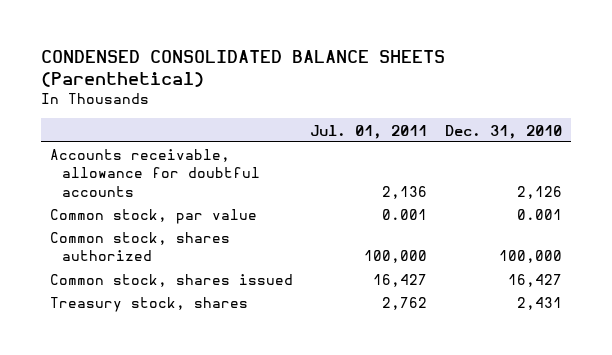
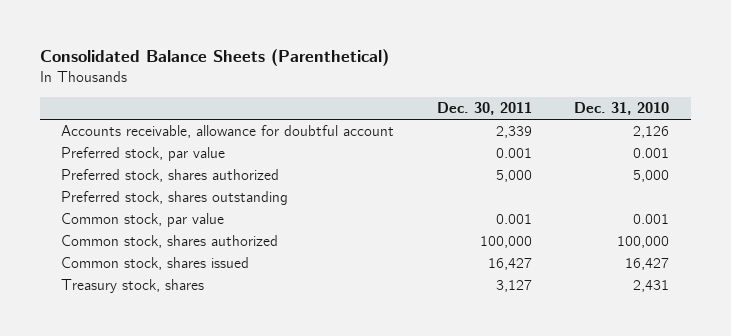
- CONDENSED CONSOLIDATED BALANCE SHEETS (Parenthetical)
+ Consolidated Balance Sheets (Parenthetical)
- | Jul. 01, 2011 | Dec. 31, 2010
+ | Dec. 30, 2011 | Dec. 31, 2010
- Accounts receivable, allowance for doubtful accounts | 2,136 | 2,126
+ Accounts receivable, allowance for doubtful account | 2,339 | 2,126
+ Preferred stock, par value | 0.001 | 0.001
+ Preferred stock, shares authorized | 5,000 | 5,000
+ Preferred stock, shares outstanding

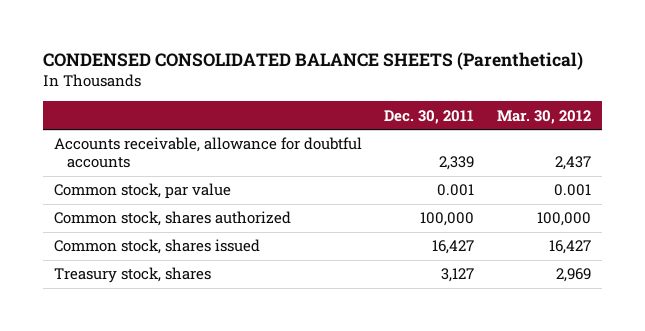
- Consolidated Balance Sheets (Parenthetical)
+ CONDENSED CONSOLIDATED BALANCE SHEETS (Parenthetical)
- | Dec. 30, 2011 | Dec. 31, 2010
+ | Dec. 30, 2011 | Mar. 30, 2012
- Accounts receivable, allowance for doubtful account | 2,339 | 2,126
- Preferred stock, par value | 0.001 | 0.001
- Preferred stock, shares authorized | 5,000 | 5,000
- Preferred stock, shares outstanding
+ Accounts receivable, allowance for doubtful accounts | 2,339 | 2,437

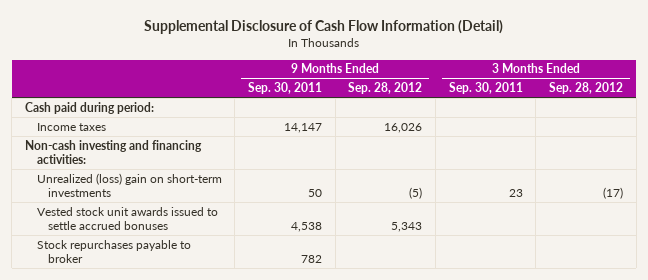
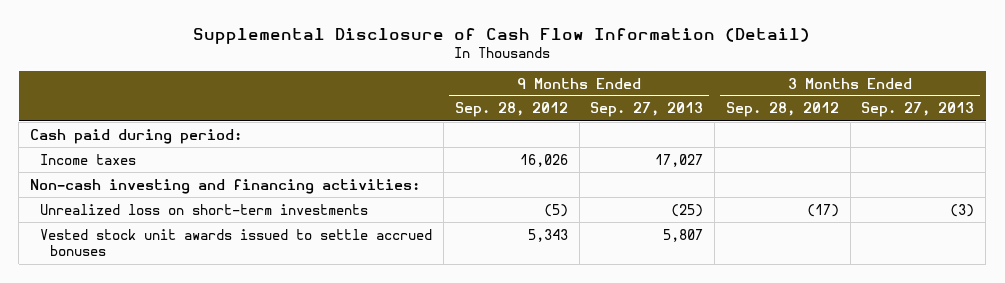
- | 9 Months Ended Sep. 30, 2011 | 9 Months Ended Sep. 28, 2012 | 3 Months Ended Sep. 30, 2011 | 3 Months Ended Sep. 28, 2012
+ | 9 Months Ended Sep. 28, 2012 | 9 Months Ended Sep. 27, 2013 | 3 Months Ended Sep. 28, 2012 | 3 Months Ended Sep. 27, 2013
- Unrealized (loss) gain on short-term investments | 50 | (5) | 23 | (17)
+ Unrealized loss on short-term investments | (5) | (25) | (17) | (3)
- Stock repurchases payable to broker | 782 | | |

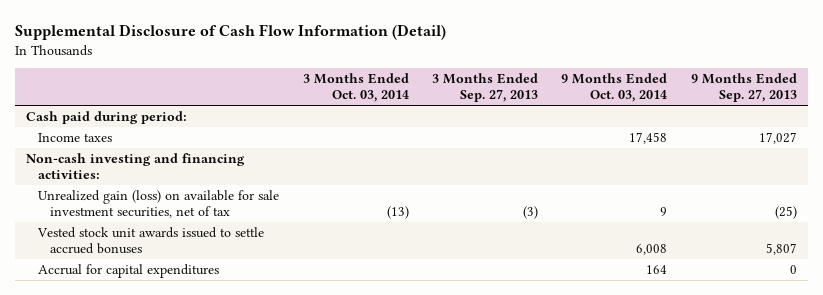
- | 9 Months Ended Sep. 28, 2012 | 9 Months Ended Sep. 27, 2013 | 3 Months Ended Sep. 28, 2012 | 3 Months Ended Sep. 27, 2013
+ | 3 Months Ended Oct. 03, 2014 | 3 Months Ended Sep. 27, 2013 | 9 Months Ended Oct. 03, 2014 | 9 Months Ended Sep. 27, 2013
- Unrealized loss on short-term investments | (5) | (25) | (17) | (3)
+ Unrealized gain (loss) on available for sale investment securities, net of tax | (13) | (3) | 9 | (25)
+ Accrual for capital expenditures | | | 164 | 0

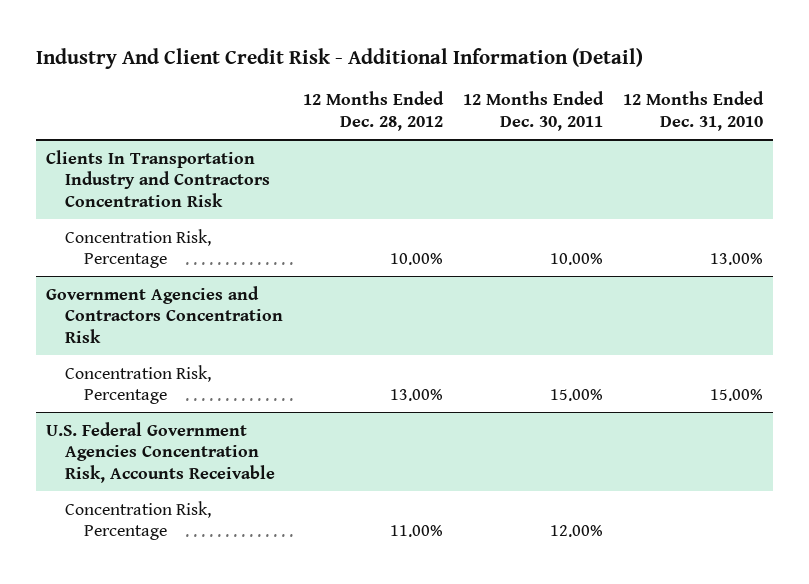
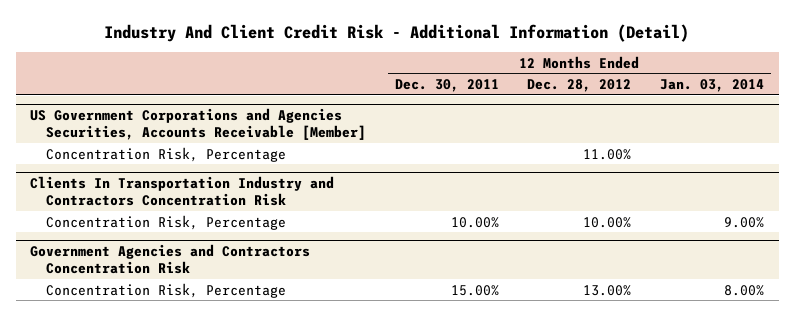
- | 12 Months Ended Dec. 28, 2012 | 12 Months Ended Dec. 30, 2011 | 12 Months Ended Dec. 31, 2010
+ | 12 Months Ended Dec. 30, 2011 | 12 Months Ended Dec. 28, 2012 | 12 Months Ended Jan. 03, 2014
+ US Government Corporations and Agencies Securities, Accounts Receivable [Member]
+ Concentration Risk, Percentage | | 11.00% |
- U.S. Federal Government Agencies Concentration Risk, Accounts Receivable
- Concentration Risk, Percentage | 11.00% | 12.00% |

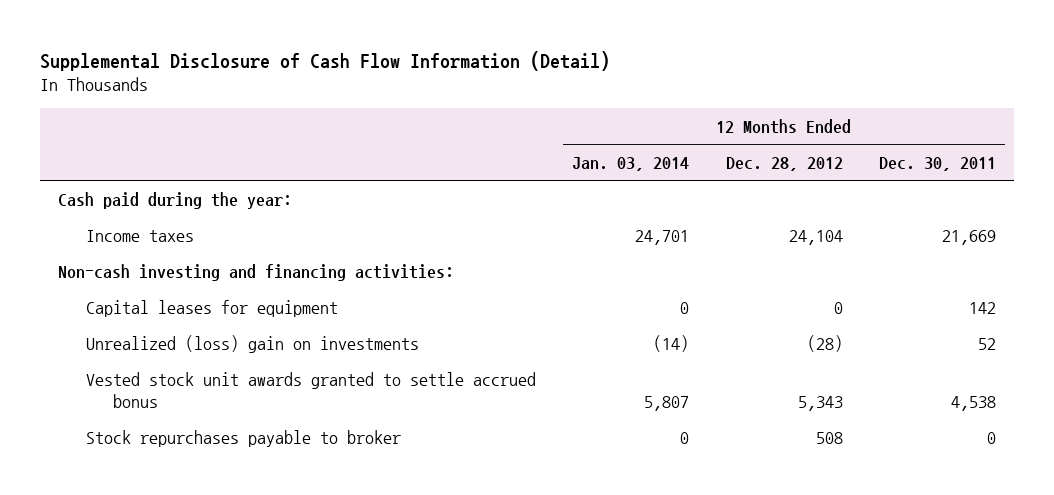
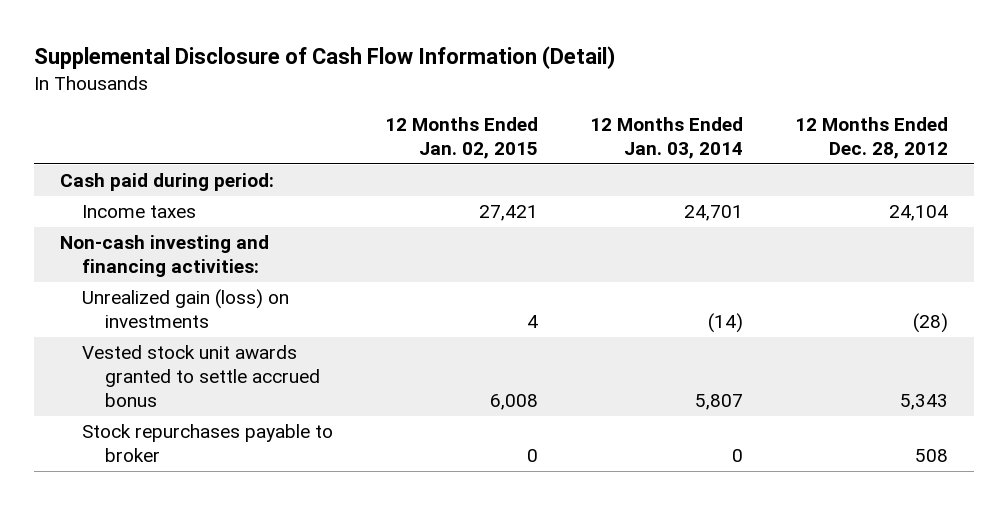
- | 12 Months Ended Jan. 03, 2014 | 12 Months Ended Dec. 28, 2012 | 12 Months Ended Dec. 30, 2011
+ | 12 Months Ended Jan. 02, 2015 | 12 Months Ended Jan. 03, 2014 | 12 Months Ended Dec. 28, 2012
- Cash paid during the year:
+ Cash paid during period:
- Capital leases for equipment | 0 | 0 | 142
- Unrealized (loss) gain on investments | (14) | (28) | 52
+ Unrealized gain (loss) on investments | 4 | (14) | (28)

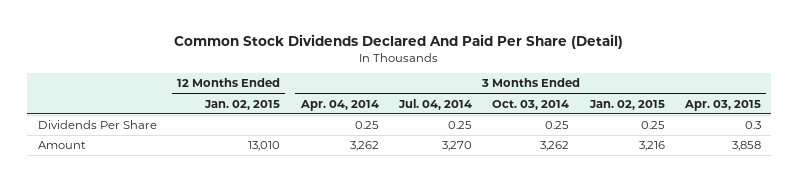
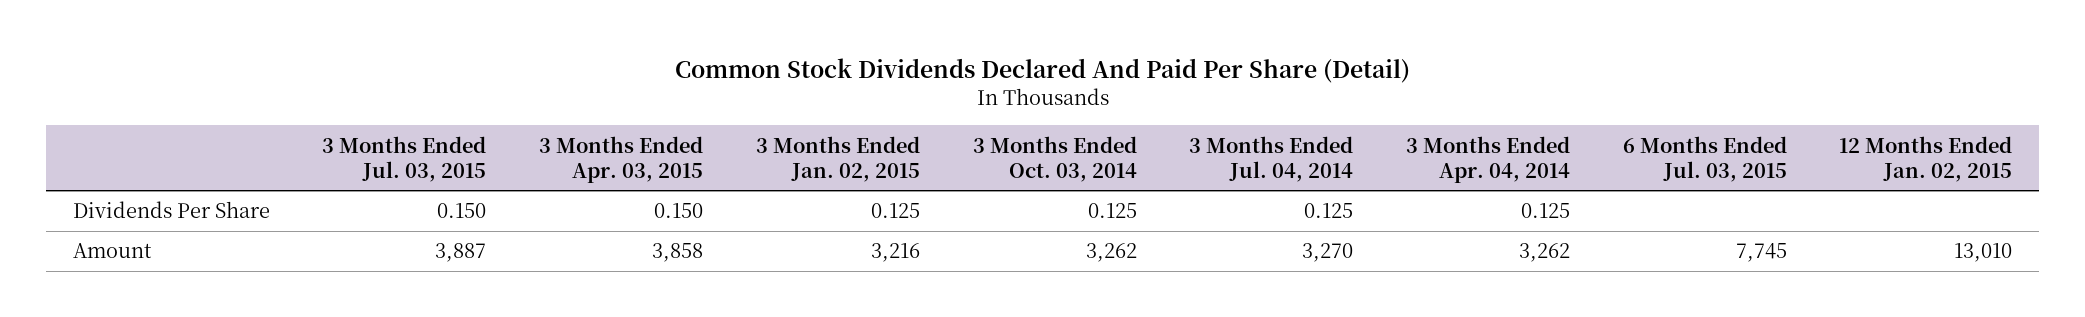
- | 12 Months Ended Jan. 02, 2015 | 3 Months Ended Apr. 04, 2014 | 3 Months Ended Jul. 04, 2014 | 3 Months Ended Oct. 03, 2014 | 3 Months Ended Jan. 02, 2015 | 3 Months Ended Apr. 03, 2015
+ | 3 Months Ended Jul. 03, 2015 | 3 Months Ended Apr. 03, 2015 | 3 Months Ended Jan. 02, 2015 | 3 Months Ended Oct. 03, 2014 | 3 Months Ended Jul. 04, 2014 | 3 Months Ended Apr. 04, 2014 | 6 Months Ended Jul. 03, 2015 | 12 Months Ended Jan. 02, 2015
- Dividends Per Share | | 0.25 | 0.25 | 0.25 | 0.25 | 0.3
+ Dividends Per Share | 0.150 | 0.150 | 0.125 | 0.125 | 0.125 | 0.125 | |

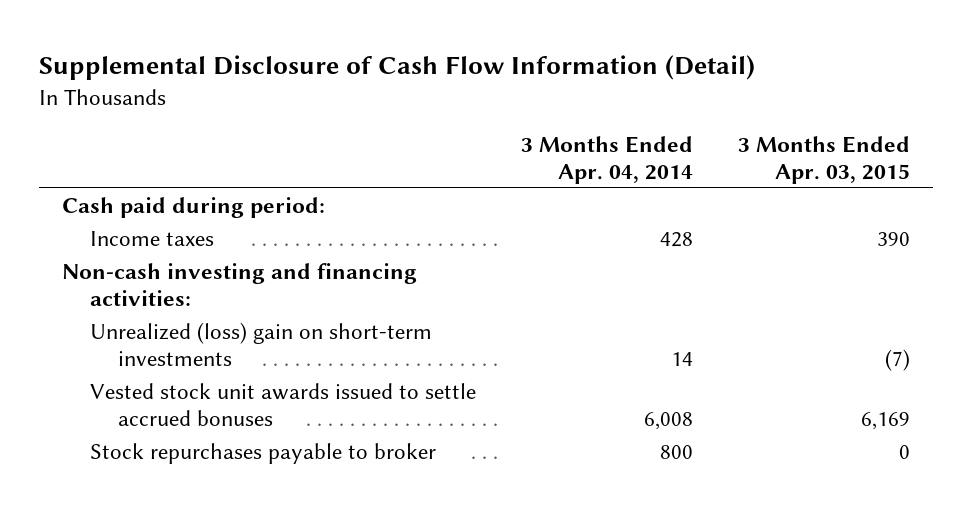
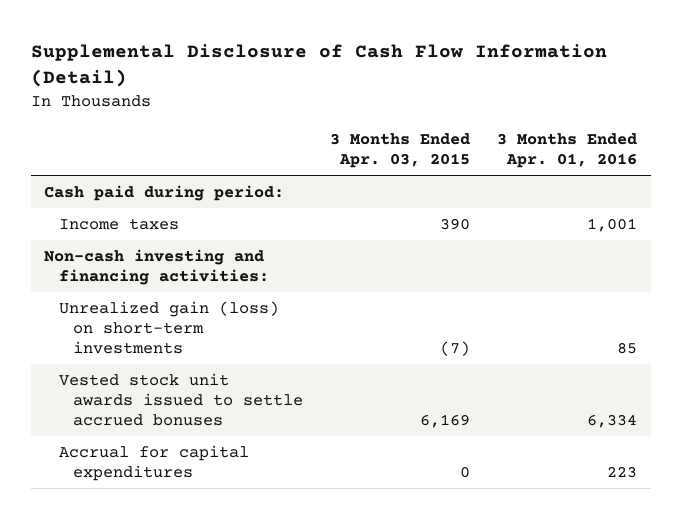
- | 3 Months Ended Apr. 04, 2014 | 3 Months Ended Apr. 03, 2015
+ | 3 Months Ended Apr. 03, 2015 | 3 Months Ended Apr. 01, 2016
- Unrealized (loss) gain on short-term investments | 14 | (7)
+ Unrealized gain (loss) on short-term investments | (7) | 85
- Stock repurchases payable to broker | 800 | 0
+ Accrual for capital expenditures | 0 | 223

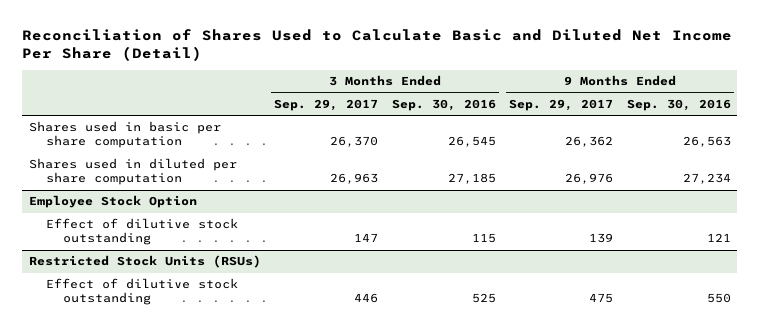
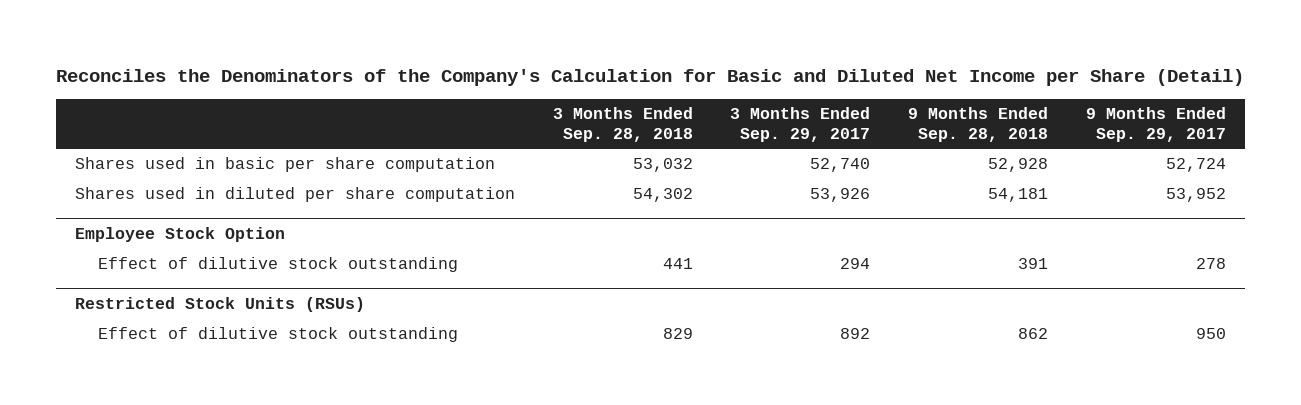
- Reconciliation of Shares Used to Calculate Basic and Diluted Net Income Per Share (Detail)
+ Reconciles the Denominators of the Company's Calculation for Basic and Diluted Net Income per Share (Detail)
- | 3 Months Ended Sep. 29, 2017 | 3 Months Ended Sep. 30, 2016 | 9 Months Ended Sep. 29, 2017 | 9 Months Ended Sep. 30, 2016
+ | 3 Months Ended Sep. 28, 2018 | 3 Months Ended Sep. 29, 2017 | 9 Months Ended Sep. 28, 2018 | 9 Months Ended Sep. 29, 2017
- Shares used in basic per share computation | 26,370 | 26,545 | 26,362 | 26,563
- Shares used in diluted per share computation | 26,963 | 27,185 | 26,976 | 27,234
+ Shares used in basic per share computation | 53,032 | 52,740 | 52,928 | 52,724
+ Shares used in diluted per share computation | 54,302 | 53,926 | 54,181 | 53,952
@ Employee Stock Option
- Effect of dilutive stock outstanding | 147 | 115 | 139 | 121
+ Effect of dilutive stock outstanding | 441 | 294 | 391 | 278
@ Restricted Stock Units (RSUs)
- Effect of dilutive stock outstanding | 446 | 525 | 475 | 550
+ Effect of dilutive stock outstanding | 829 | 892 | 862 | 950

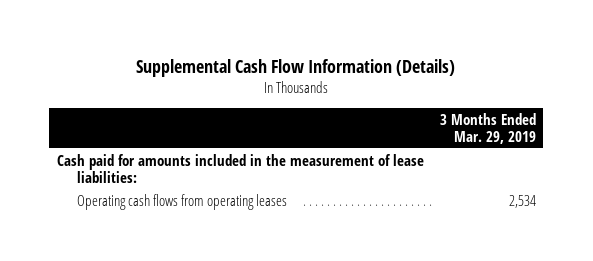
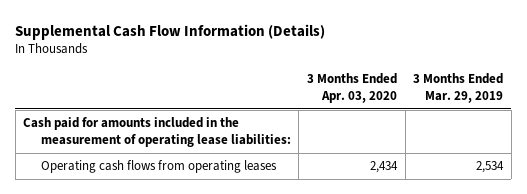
- | 3 Months Ended Mar. 29, 2019
+ | 3 Months Ended Apr. 03, 2020 | 3 Months Ended Mar. 29, 2019
- Cash paid for amounts included in the measurement of lease liabilities:
+ Cash paid for amounts included in the measurement of operating lease liabilities:

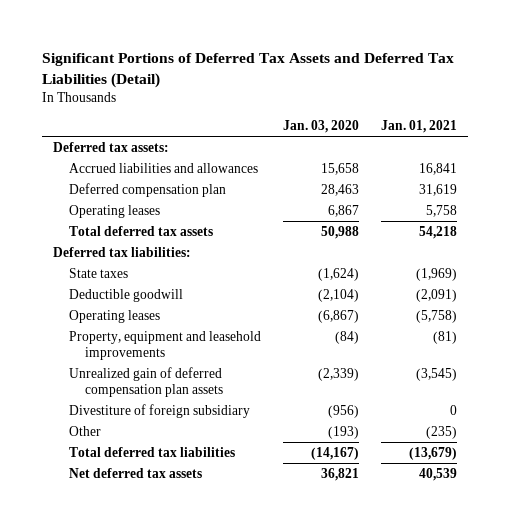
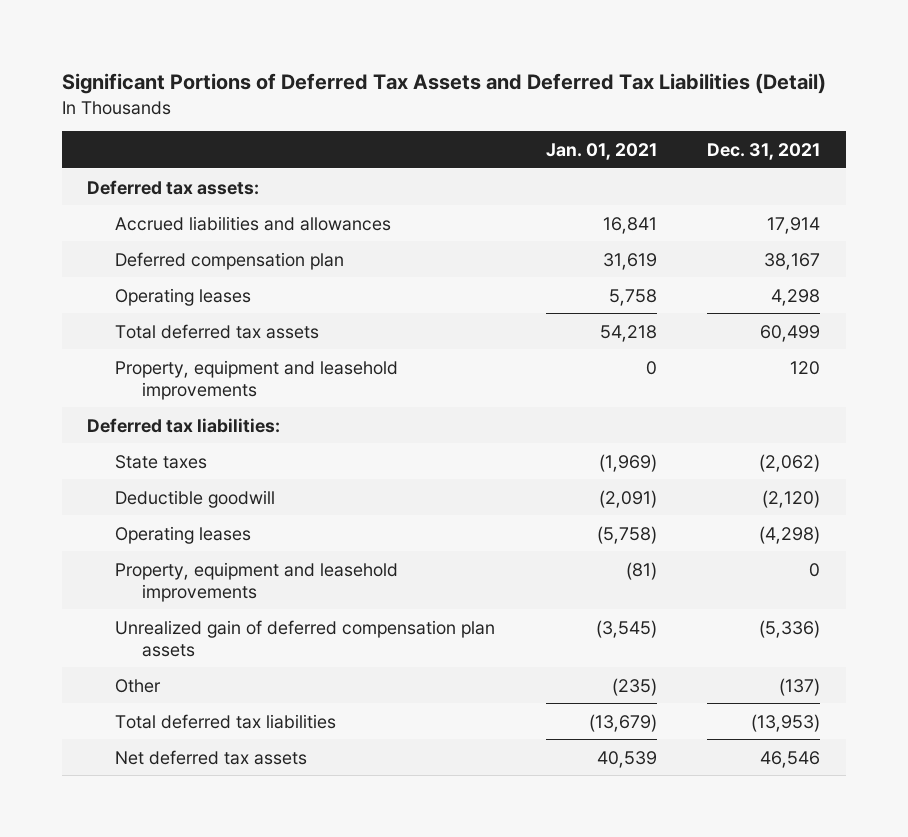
- | Jan. 03, 2020 | Jan. 01, 2021
+ | Jan. 01, 2021 | Dec. 31, 2021
+ Property, equipment and leasehold improvements | 0 | 120
- Divestiture of foreign subsidiary | (956) | 0

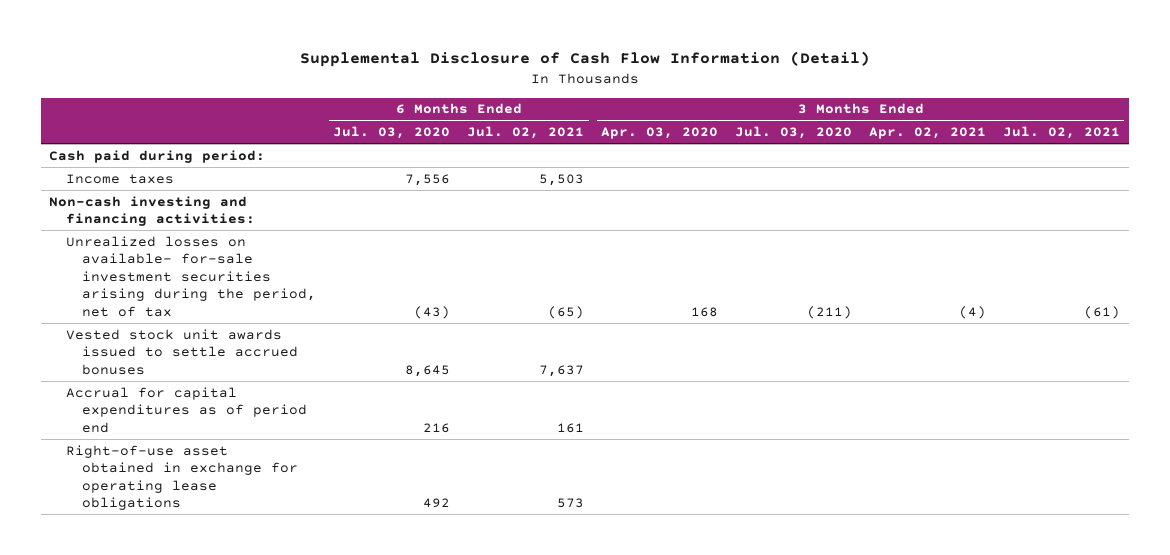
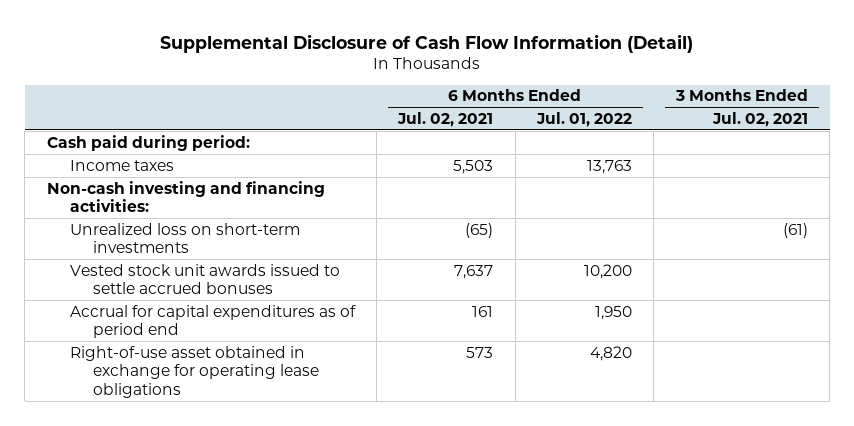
- | 6 Months Ended Jul. 03, 2020 | 6 Months Ended Jul. 02, 2021 | 3 Months Ended Apr. 03, 2020 | 3 Months Ended Jul. 03, 2020 | 3 Months Ended Apr. 02, 2021 | 3 Months Ended Jul. 02, 2021
+ | 6 Months Ended Jul. 02, 2021 | 6 Months Ended Jul. 01, 2022 | 3 Months Ended Jul. 02, 2021
- Unrealized losses on available- for-sale investment securities arising during the period, net of tax | (43) | (65) | 168 | (211) | (4) | (61)
+ Unrealized loss on short-term investments | (65) | | (61)

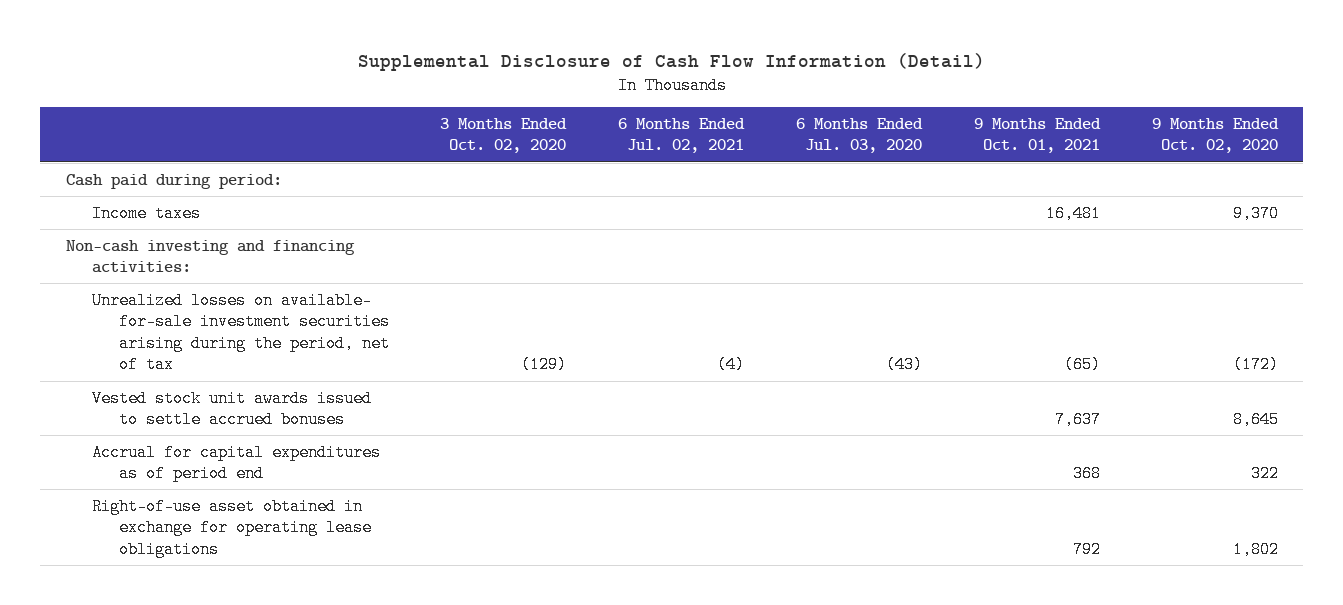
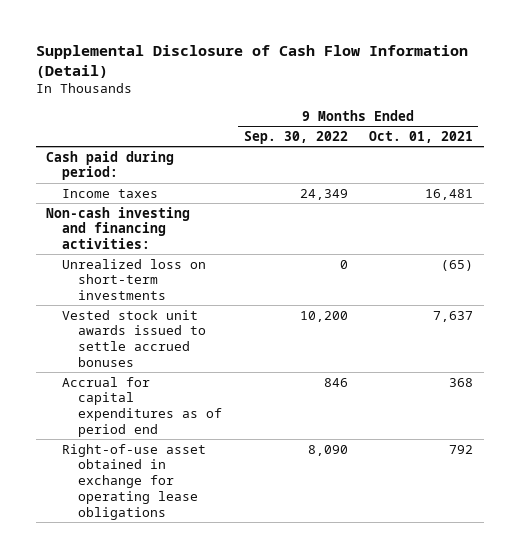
- | 3 Months Ended Oct. 02, 2020 | 6 Months Ended Jul. 02, 2021 | 6 Months Ended Jul. 03, 2020 | 9 Months Ended Oct. 01, 2021 | 9 Months Ended Oct. 02, 2020
+ | 9 Months Ended Sep. 30, 2022 | 9 Months Ended Oct. 01, 2021
- Unrealized losses on available- for-sale investment securities arising during the period, net of tax | (129) | (4) | (43) | (65) | (172)
+ Unrealized loss on short-term investments | 0 | (65)

